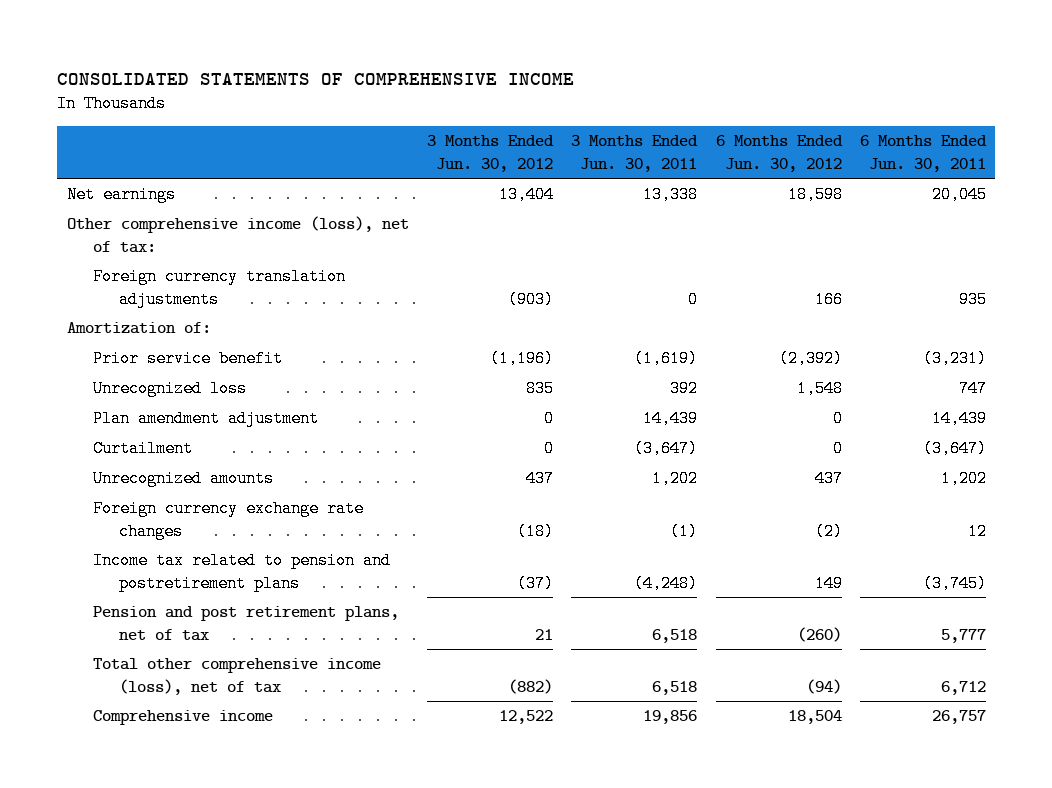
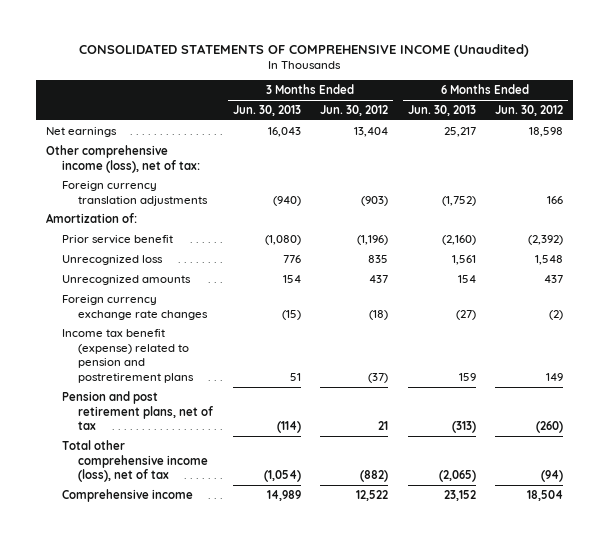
- CONSOLIDATED STATEMENTS OF COMPREHENSIVE INCOME
+ CONSOLIDATED STATEMENTS OF COMPREHENSIVE INCOME (Unaudited)
- | 3 Months Ended Jun. 30, 2012 | 3 Months Ended Jun. 30, 2011 | 6 Months Ended Jun. 30, 2012 | 6 Months Ended Jun. 30, 2011
+ | 3 Months Ended Jun. 30, 2013 | 3 Months Ended Jun. 30, 2012 | 6 Months Ended Jun. 30, 2013 | 6 Months Ended Jun. 30, 2012
- Plan amendment adjustment | 0 | 14,439 | 0 | 14,439
- Curtailment | 0 | (3,647) | 0 | (3,647)
- Income tax related to pension and postretirement plans | (37) | (4,248) | 149 | (3,745)
+ Income tax benefit (expense) related to pension and postretirement plans | 51 | (37) | 159 | 149

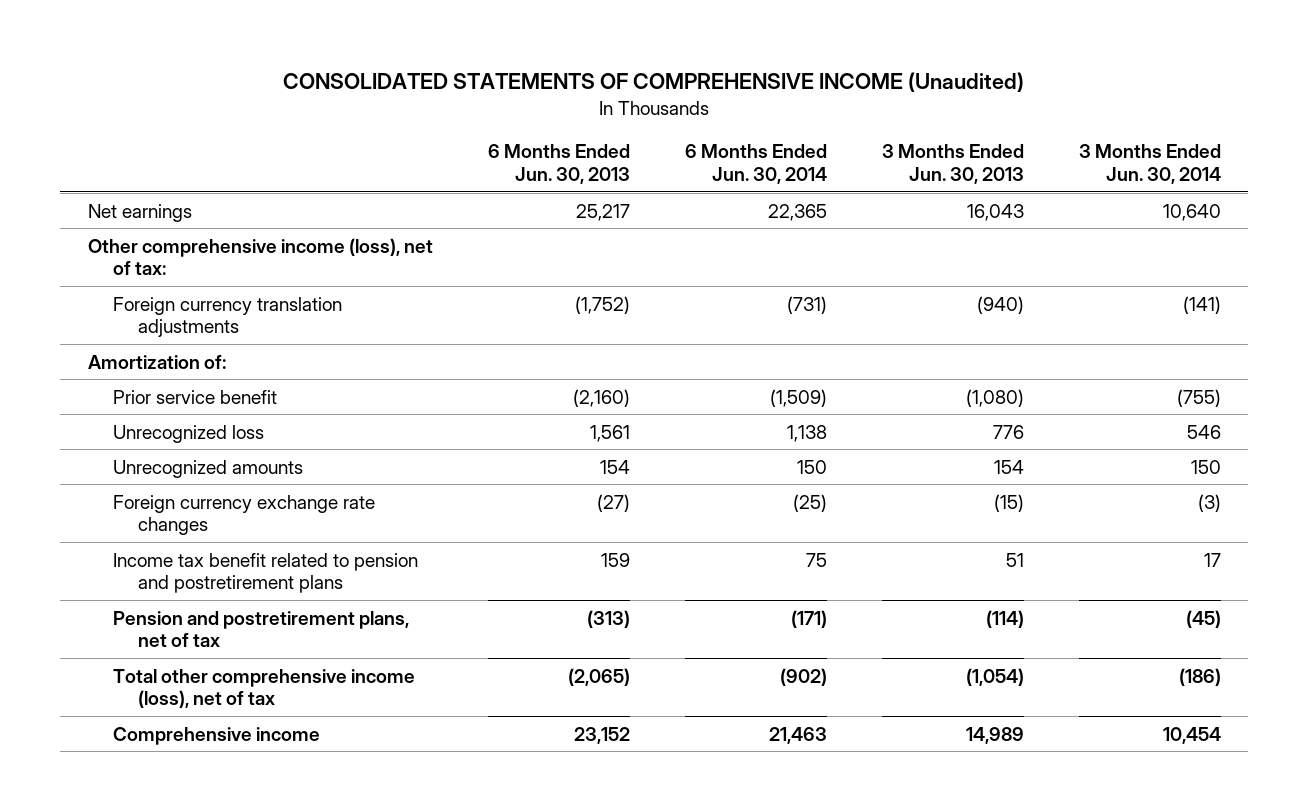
- | 3 Months Ended Jun. 30, 2013 | 3 Months Ended Jun. 30, 2012 | 6 Months Ended Jun. 30, 2013 | 6 Months Ended Jun. 30, 2012
+ | 6 Months Ended Jun. 30, 2013 | 6 Months Ended Jun. 30, 2014 | 3 Months Ended Jun. 30, 2013 | 3 Months Ended Jun. 30, 2014
- Income tax benefit (expense) related to pension and postretirement plans | 51 | (37) | 159 | 149
- Pension and post retirement plans, net of tax | (114) | 21 | (313) | (260)
+ Income tax benefit related to pension and postretirement plans | 159 | 75 | 51 | 17
+ Pension and postretirement plans, net of tax | (313) | (171) | (114) | (45)

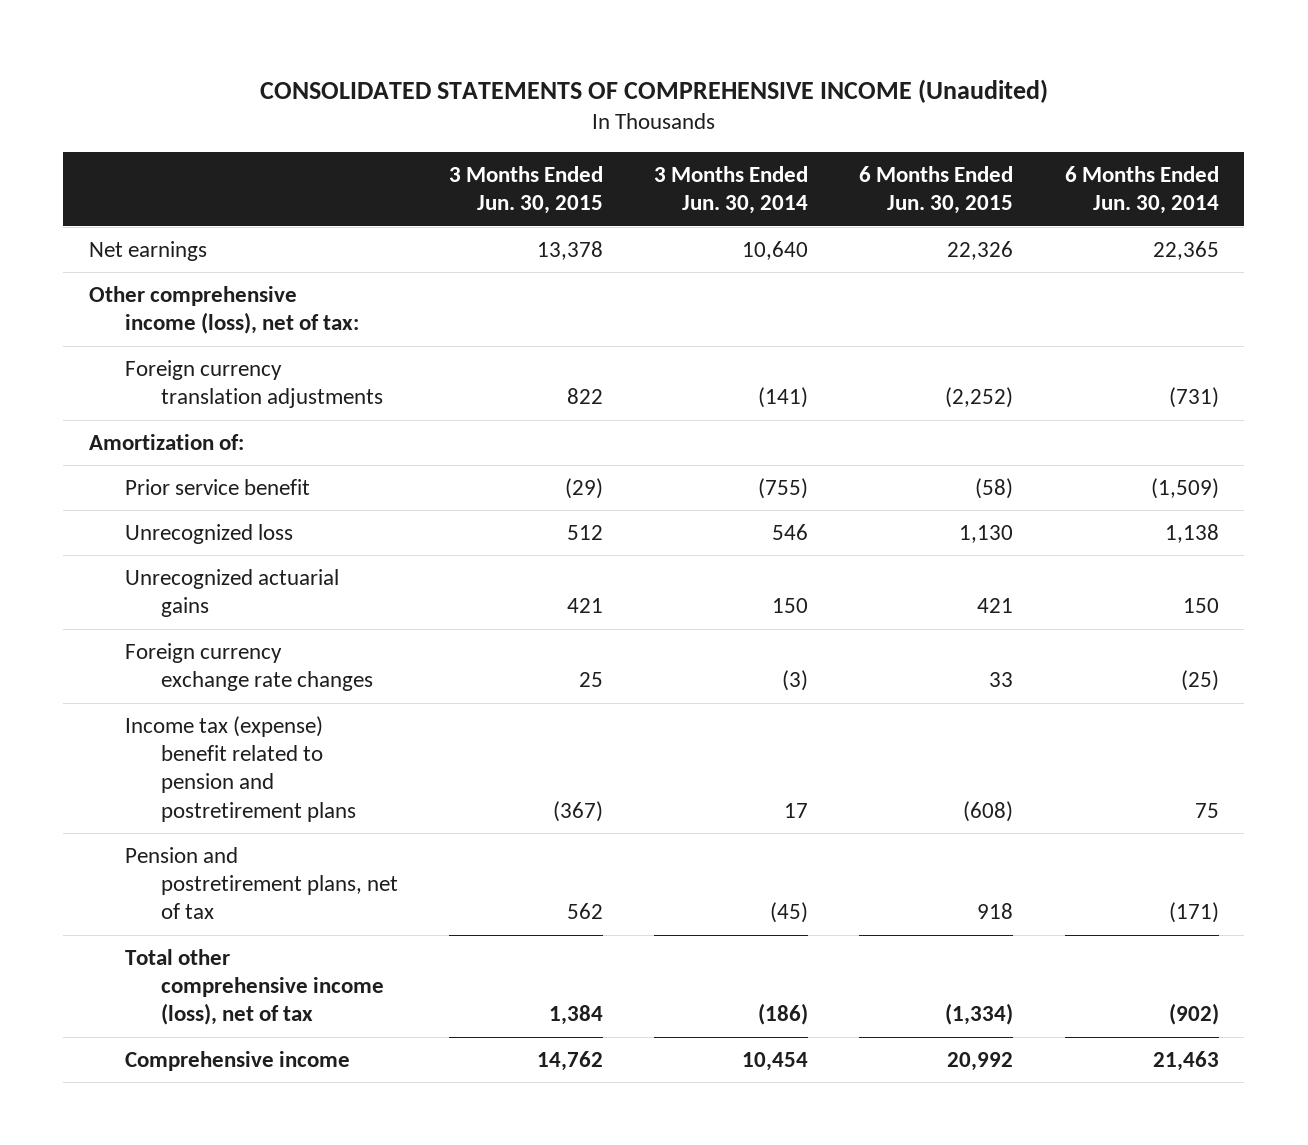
- | 6 Months Ended Jun. 30, 2013 | 6 Months Ended Jun. 30, 2014 | 3 Months Ended Jun. 30, 2013 | 3 Months Ended Jun. 30, 2014
+ | 3 Months Ended Jun. 30, 2015 | 3 Months Ended Jun. 30, 2014 | 6 Months Ended Jun. 30, 2015 | 6 Months Ended Jun. 30, 2014
- Unrecognized amounts | 154 | 150 | 154 | 150
+ Unrecognized actuarial gains | 421 | 150 | 421 | 150
- Income tax benefit related to pension and postretirement plans | 159 | 75 | 51 | 17
+ Income tax (expense) benefit related to pension and postretirement plans | (367) | 17 | (608) | 75

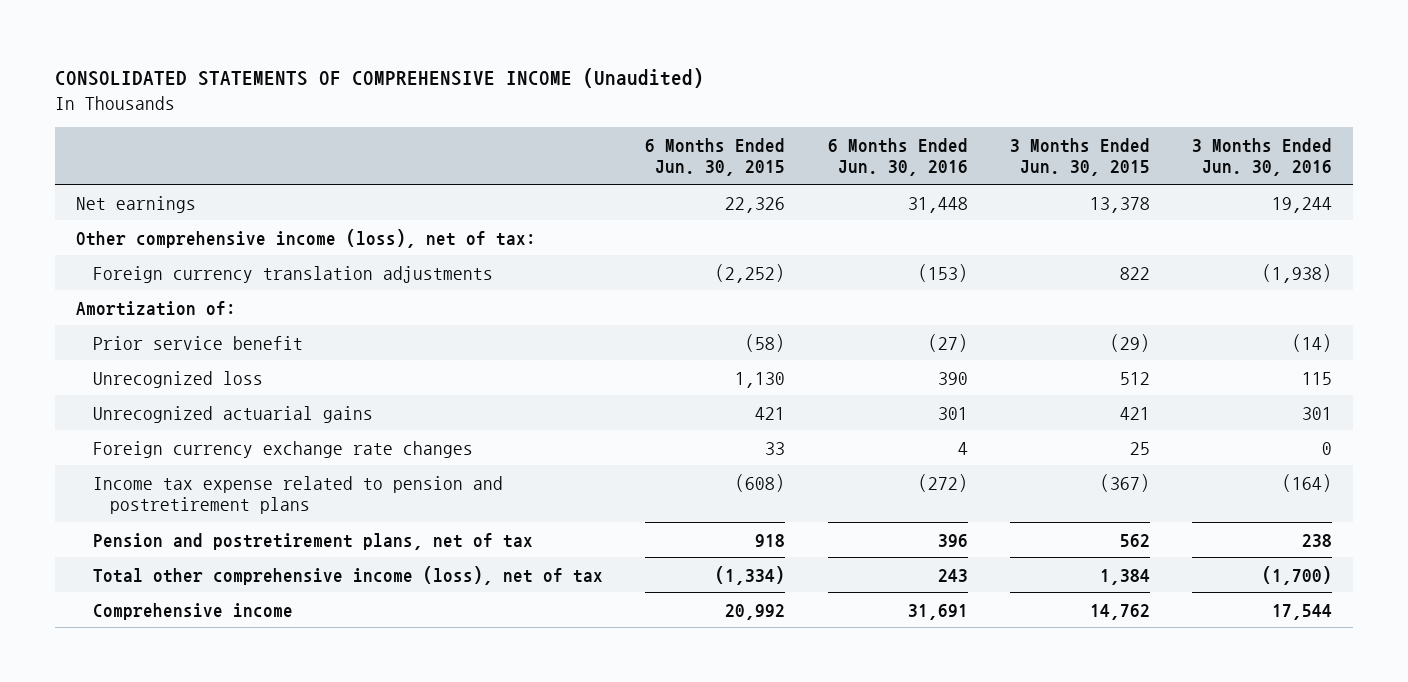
- | 3 Months Ended Jun. 30, 2015 | 3 Months Ended Jun. 30, 2014 | 6 Months Ended Jun. 30, 2015 | 6 Months Ended Jun. 30, 2014
+ | 6 Months Ended Jun. 30, 2015 | 6 Months Ended Jun. 30, 2016 | 3 Months Ended Jun. 30, 2015 | 3 Months Ended Jun. 30, 2016
- Income tax (expense) benefit related to pension and postretirement plans | (367) | 17 | (608) | 75
+ Income tax expense related to pension and postretirement plans | (608) | (272) | (367) | (164)

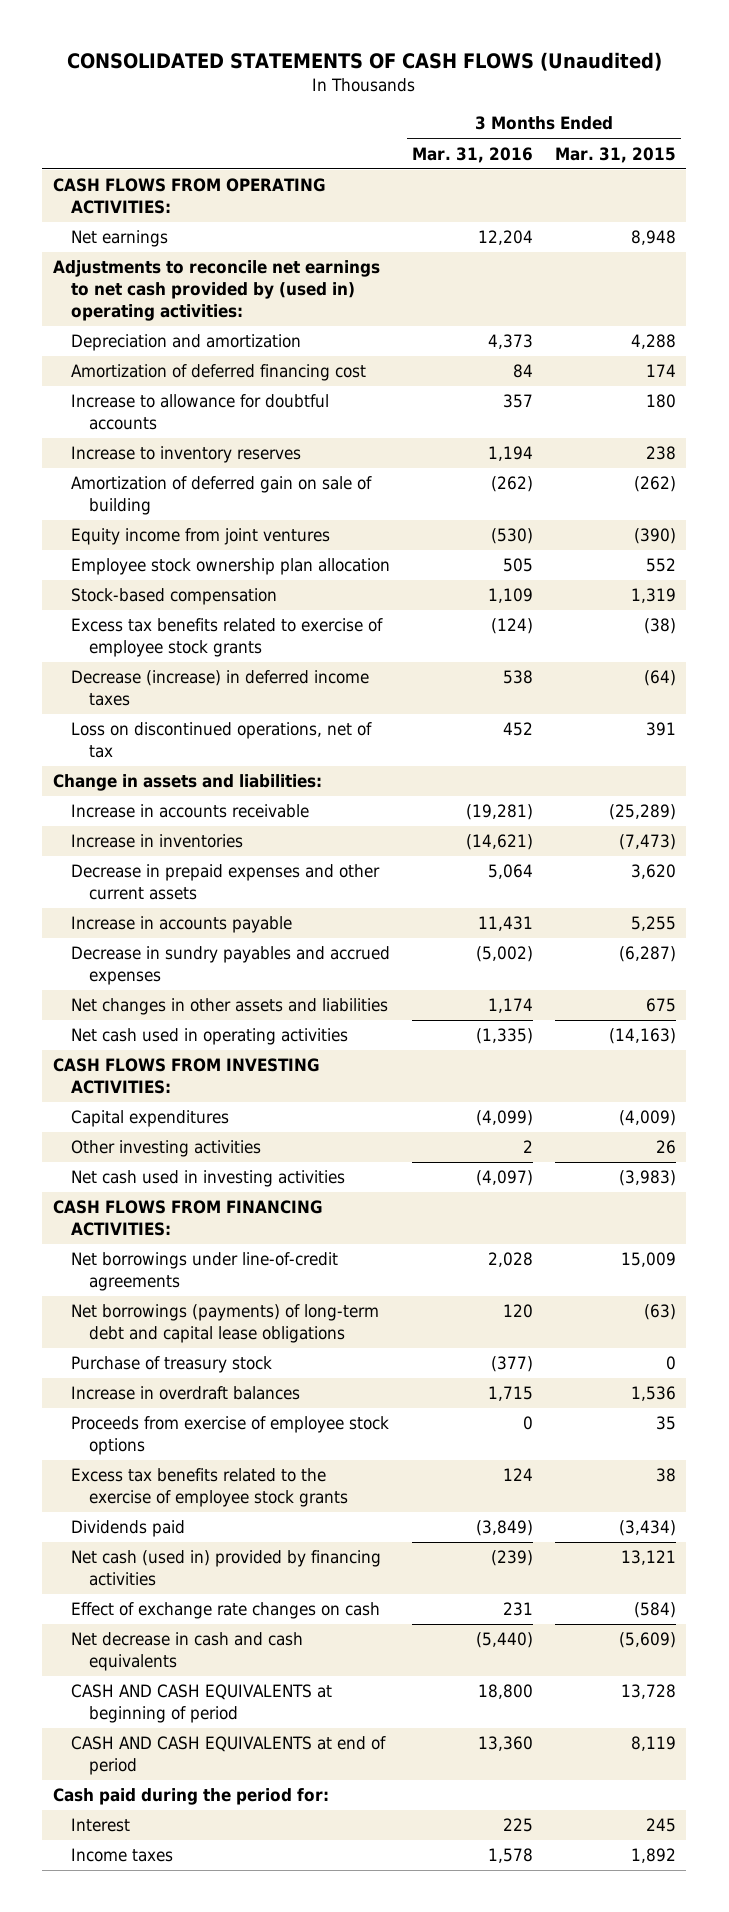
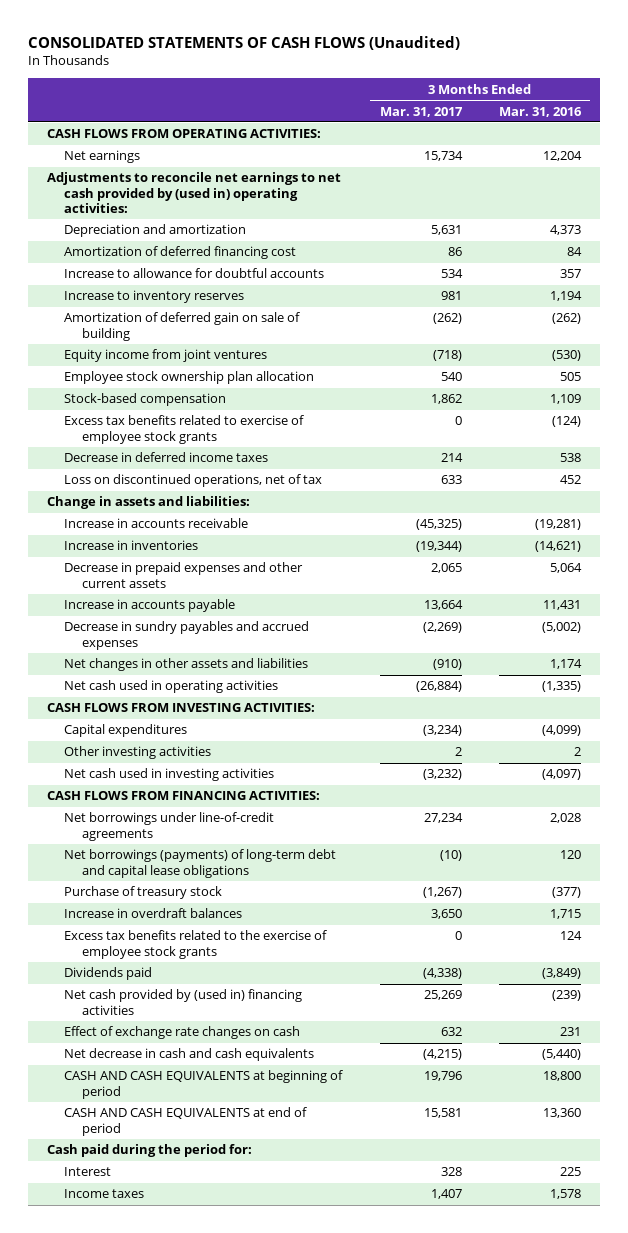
- | 3 Months Ended Mar. 31, 2016 | 3 Months Ended Mar. 31, 2015
+ | 3 Months Ended Mar. 31, 2017 | 3 Months Ended Mar. 31, 2016
- Decrease (increase) in deferred income taxes | 538 | (64)
+ Decrease in deferred income taxes | 214 | 538
- Proceeds from exercise of employee stock options | 0 | 35
- Net cash (used in) provided by financing activities | (239) | 13,121
+ Net cash provided by (used in) financing activities | 25,269 | (239)

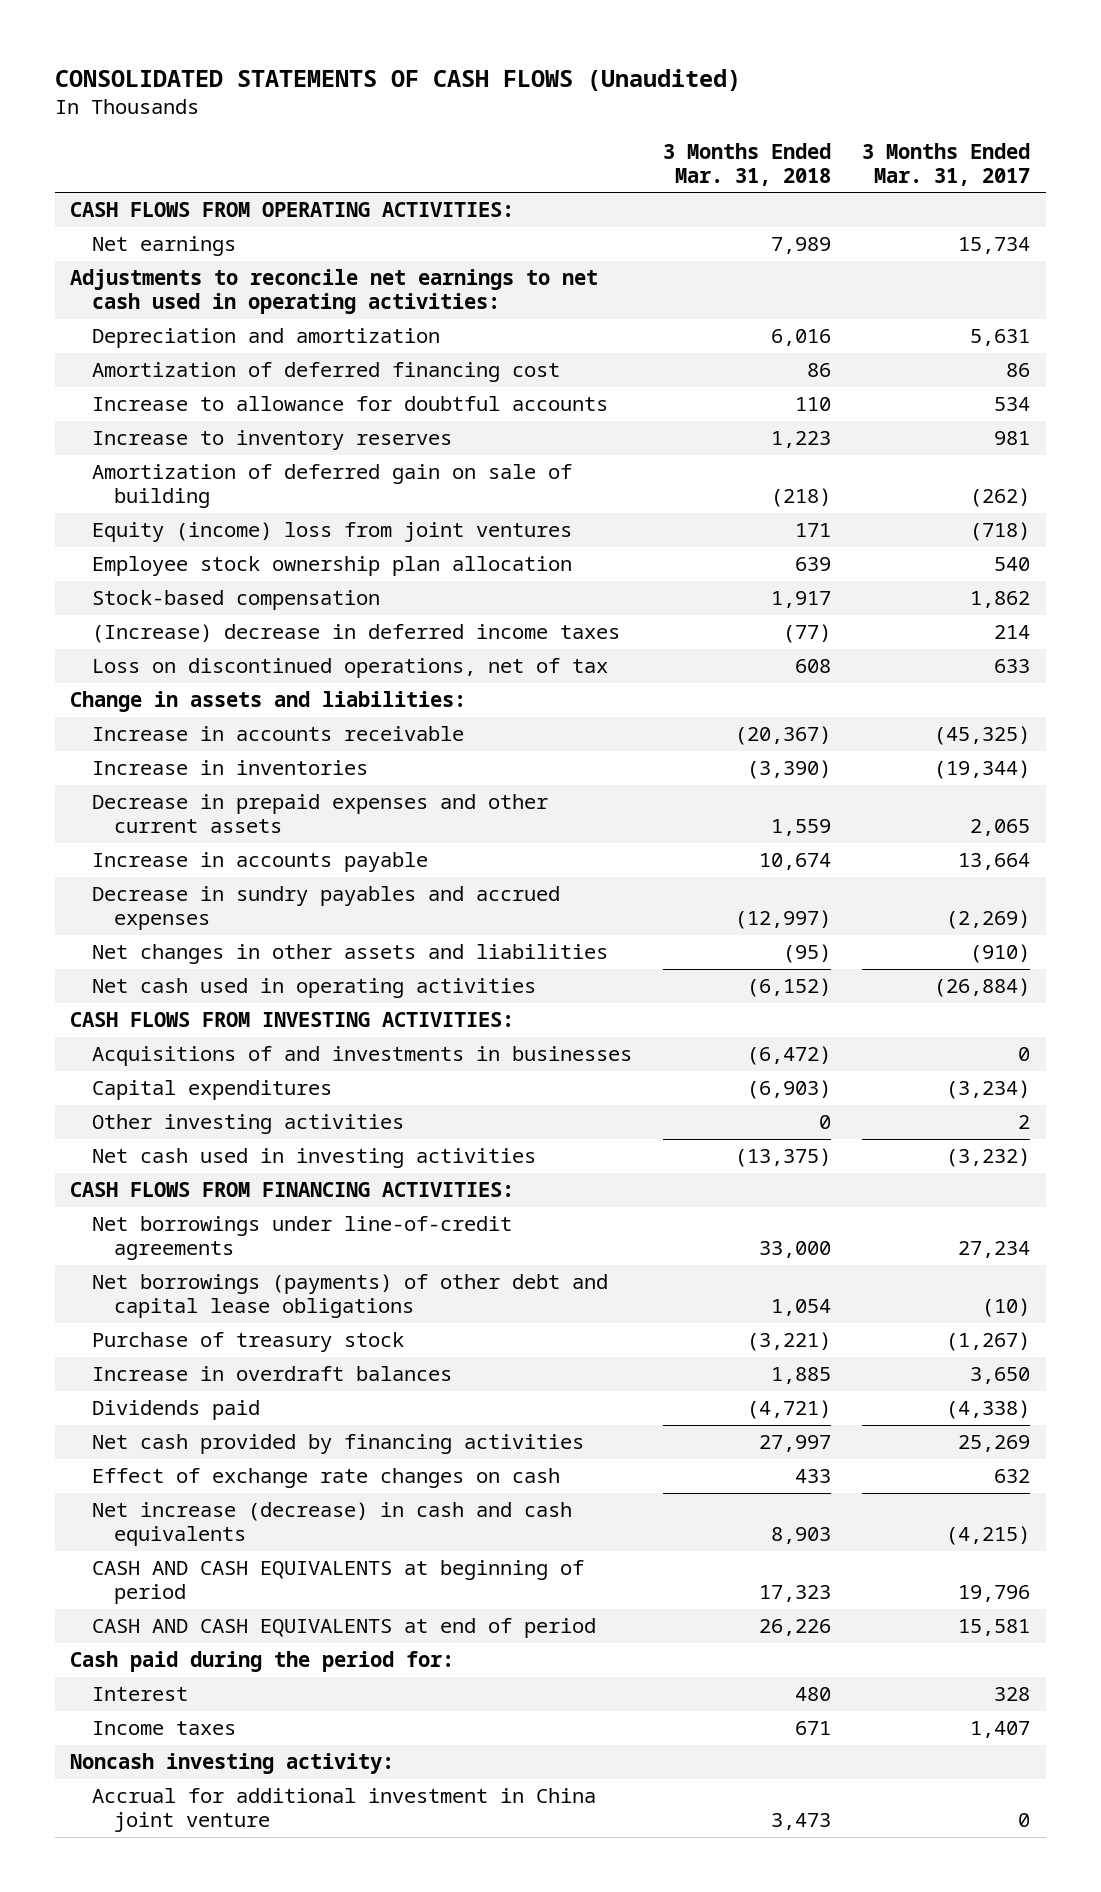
- | 3 Months Ended Mar. 31, 2017 | 3 Months Ended Mar. 31, 2016
+ | 3 Months Ended Mar. 31, 2018 | 3 Months Ended Mar. 31, 2017
- Adjustments to reconcile net earnings to net cash provided by (used in) operating activities:
+ Adjustments to reconcile net earnings to net cash used in operating activities:
- Equity income from joint ventures | (718) | (530)
+ Equity (income) loss from joint ventures | 171 | (718)
- Excess tax benefits related to exercise of employee stock grants | 0 | (124)
- Decrease in deferred income taxes | 214 | 538
+ (Increase) decrease in deferred income taxes | (77) | 214
+ Acquisitions of and investments in businesses | (6,472) | 0
- Net borrowings (payments) of long-term debt and capital lease obligations | (10) | 120
+ Net borrowings (payments) of other debt and capital lease obligations | 1,054 | (10)
- Excess tax benefits related to the exercise of employee stock grants | 0 | 124
- Net cash provided by (used in) financing activities | 25,269 | (239)
+ Net cash provided by financing activities | 27,997 | 25,269
- Net decrease in cash and cash equivalents | (4,215) | (5,440)
+ Net increase (decrease) in cash and cash equivalents | 8,903 | (4,215)
+ Noncash investing activity:
+ Accrual for additional investment in China joint venture | 3,473 | 0

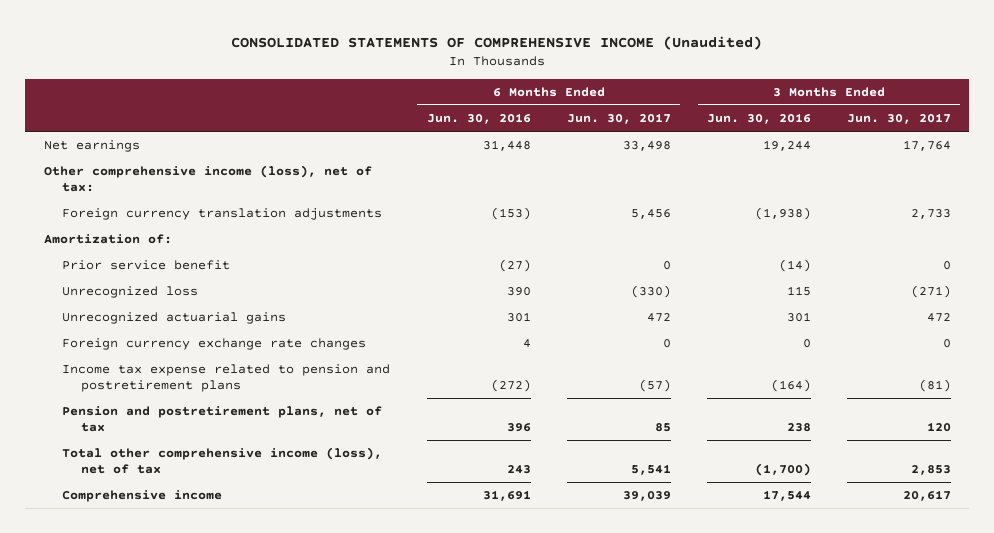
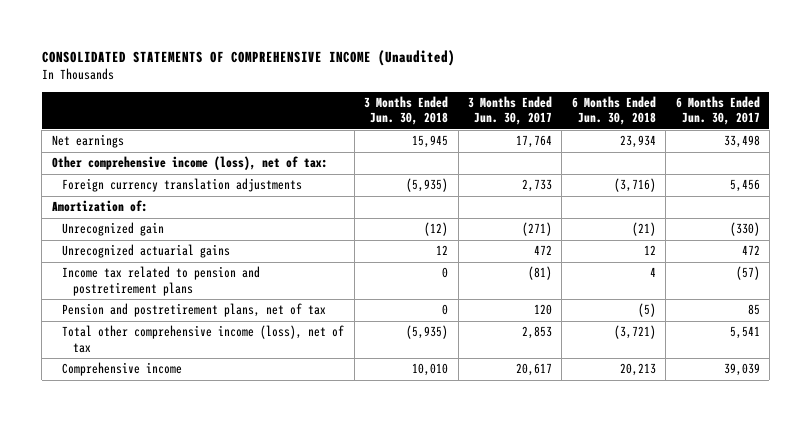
- | 6 Months Ended Jun. 30, 2016 | 6 Months Ended Jun. 30, 2017 | 3 Months Ended Jun. 30, 2016 | 3 Months Ended Jun. 30, 2017
+ | 3 Months Ended Jun. 30, 2018 | 3 Months Ended Jun. 30, 2017 | 6 Months Ended Jun. 30, 2018 | 6 Months Ended Jun. 30, 2017
- Prior service benefit | (27) | 0 | (14) | 0
- Unrecognized loss | 390 | (330) | 115 | (271)
+ Unrecognized gain | (12) | (271) | (21) | (330)
- Foreign currency exchange rate changes | 4 | 0 | 0 | 0
- Income tax expense related to pension and postretirement plans | (272) | (57) | (164) | (81)
+ Income tax related to pension and postretirement plans | 0 | (81) | 4 | (57)

